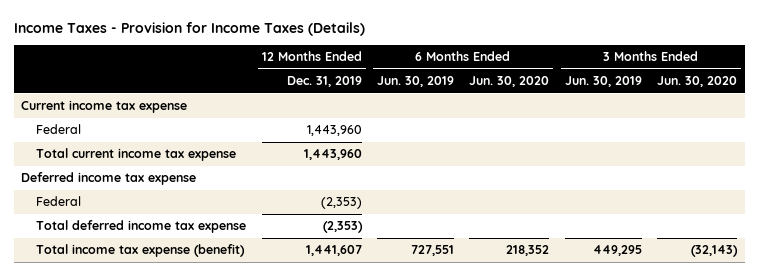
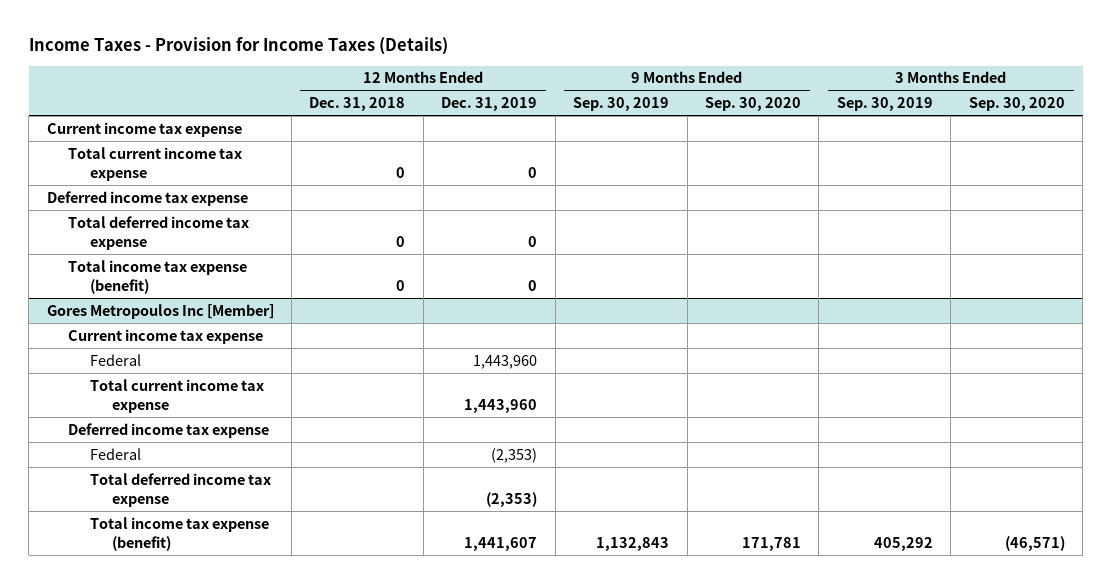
- | 12 Months Ended Dec. 31, 2019 | 6 Months Ended Jun. 30, 2019 | 6 Months Ended Jun. 30, 2020 | 3 Months Ended Jun. 30, 2019 | 3 Months Ended Jun. 30, 2020
+ | 12 Months Ended Dec. 31, 2018 | 12 Months Ended Dec. 31, 2019 | 9 Months Ended Sep. 30, 2019 | 9 Months Ended Sep. 30, 2020 | 3 Months Ended Sep. 30, 2019 | 3 Months Ended Sep. 30, 2020
+ Total current income tax expense | 0 | 0 | | | |
+ Deferred income tax expense
+ Total deferred income tax expense | 0 | 0 | | | |
+ Total income tax expense (benefit) | 0 | 0 | | | |
+ Gores Metropoulos Inc [Member]
+ Current income tax expense

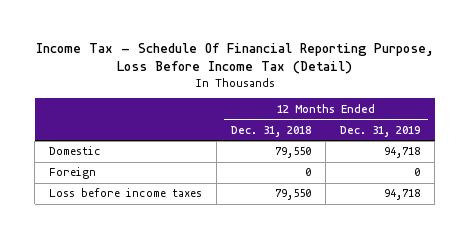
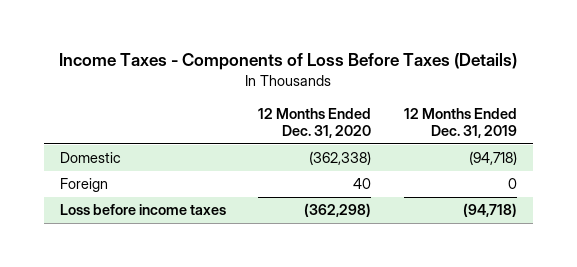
- Income Tax - Schedule Of Financial Reporting Purpose, Loss Before Income Tax (Detail)
+ Income Taxes - Components of Loss Before Taxes (Details)
- | 12 Months Ended Dec. 31, 2018 | 12 Months Ended Dec. 31, 2019
+ | 12 Months Ended Dec. 31, 2020 | 12 Months Ended Dec. 31, 2019
- Domestic | 79,550 | 94,718
+ Domestic | (362,338) | (94,718)
- Loss before income taxes | 79,550 | 94,718
+ Loss before income taxes | (362,298) | (94,718)

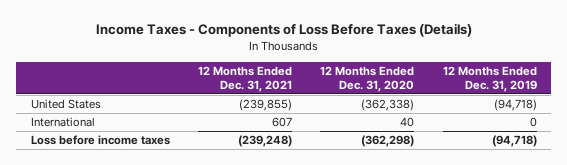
- | 12 Months Ended Dec. 31, 2020 | 12 Months Ended Dec. 31, 2019
+ | 12 Months Ended Dec. 31, 2021 | 12 Months Ended Dec. 31, 2020 | 12 Months Ended Dec. 31, 2019
- Domestic | (362,338) | (94,718)
- Foreign | 40 | 0
+ United States | (239,855) | (362,338) | (94,718)
+ International | 607 | 40 | 0

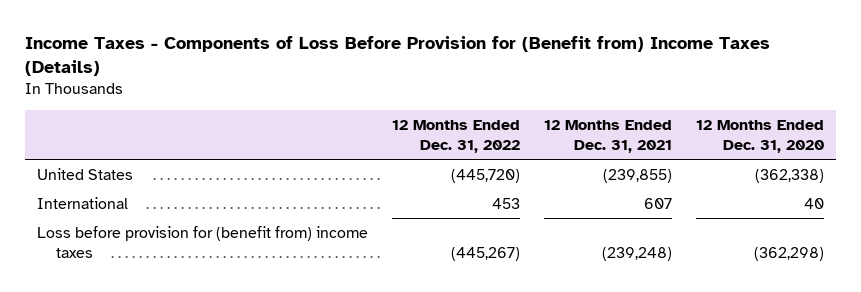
- Income Taxes - Components of Loss Before Taxes (Details)
+ Income Taxes - Components of Loss Before Provision for (Benefit from) Income Taxes (Details)
- | 12 Months Ended Dec. 31, 2021 | 12 Months Ended Dec. 31, 2020 | 12 Months Ended Dec. 31, 2019
+ | 12 Months Ended Dec. 31, 2022 | 12 Months Ended Dec. 31, 2021 | 12 Months Ended Dec. 31, 2020
- Loss before income taxes | (239,248) | (362,298) | (94,718)
+ Loss before provision for (benefit from) income taxes | (445,267) | (239,248) | (362,298)

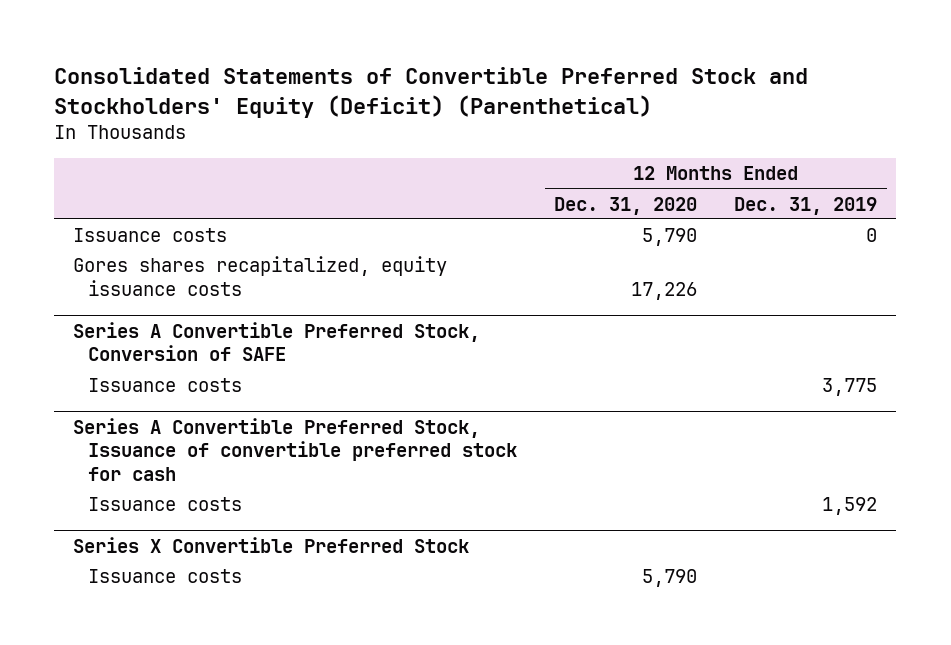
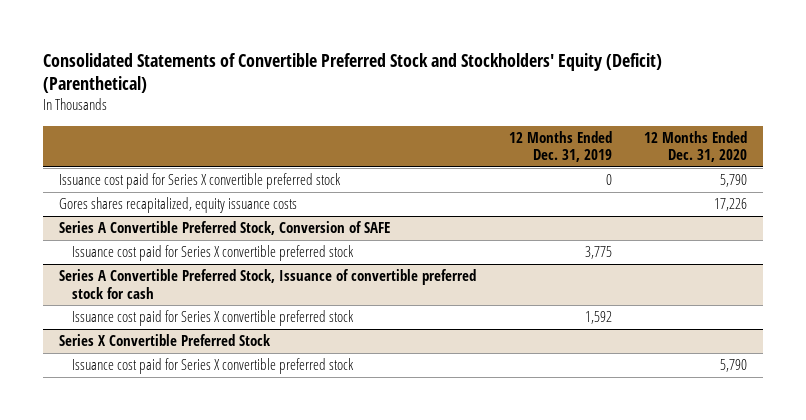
- | 12 Months Ended Dec. 31, 2020 | 12 Months Ended Dec. 31, 2019
+ | 12 Months Ended Dec. 31, 2019 | 12 Months Ended Dec. 31, 2020
- Issuance costs | 5,790 | 0
+ Issuance cost paid for Series X convertible preferred stock | 0 | 5,790
@ Series A Convertible Preferred Stock, Conversion of SAFE
- Issuance costs | | 3,775
+ Issuance cost paid for Series X convertible preferred stock | 3,775 |
@ Series A Convertible Preferred Stock, Issuance of convertible preferred stock for cash
- Issuance costs | | 1,592
+ Issuance cost paid for Series X convertible preferred stock | 1,592 |
@ Series X Convertible Preferred Stock
- Issuance costs | 5,790 |
+ Issuance cost paid for Series X convertible preferred stock | | 5,790

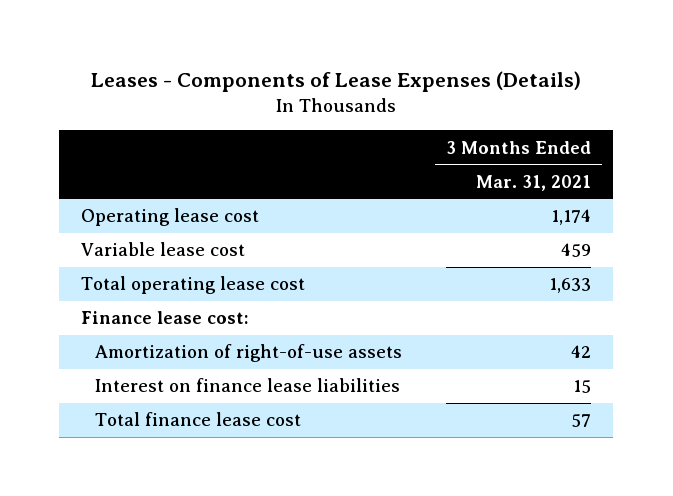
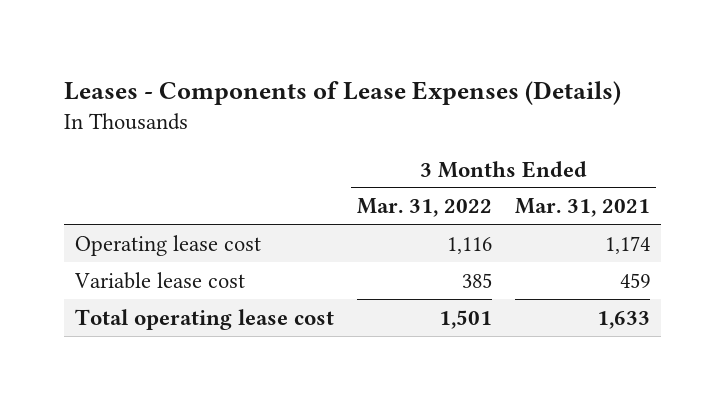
- | 3 Months Ended Mar. 31, 2021
+ | 3 Months Ended Mar. 31, 2022 | 3 Months Ended Mar. 31, 2021
- Finance lease cost:
- Amortization of right-of-use assets | 42
- Interest on finance lease liabilities | 15
- Total finance lease cost | 57

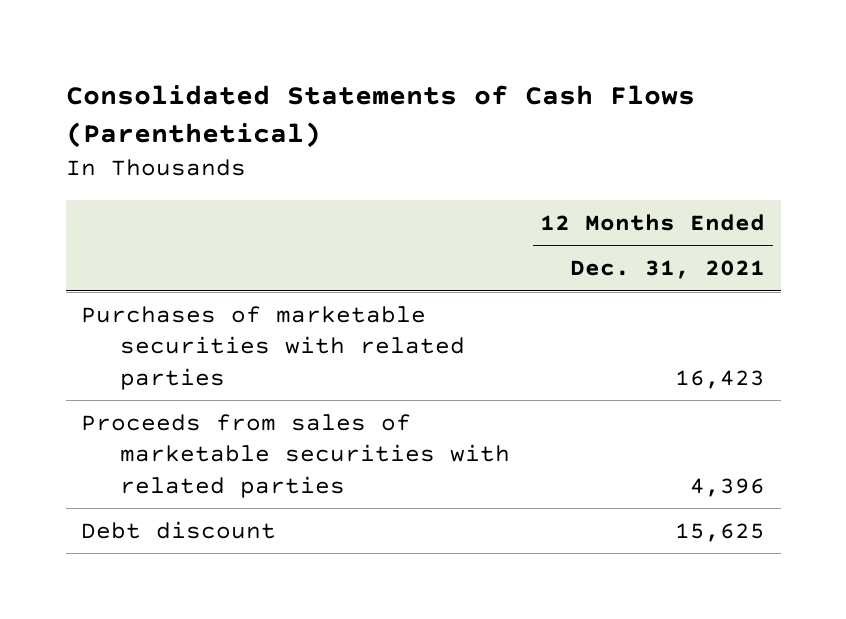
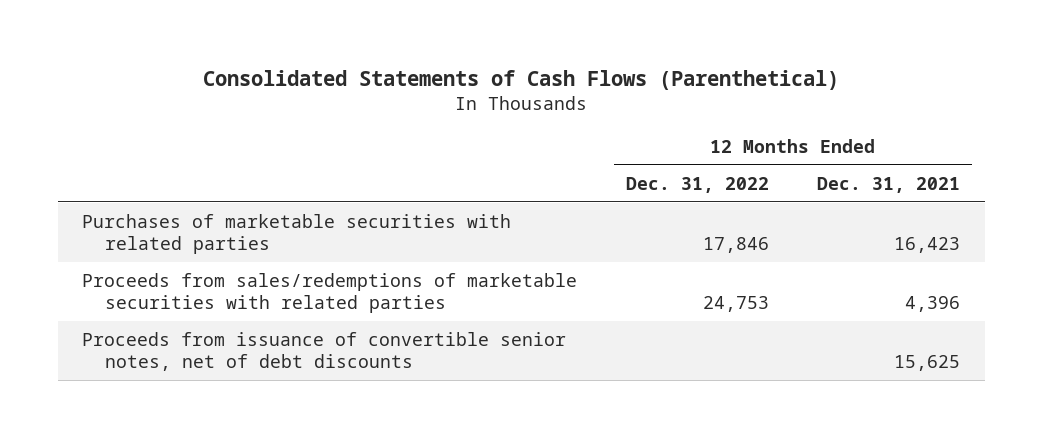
- | 12 Months Ended Dec. 31, 2021
+ | 12 Months Ended Dec. 31, 2022 | 12 Months Ended Dec. 31, 2021
- Proceeds from sales of marketable securities with related parties | 4,396
- Debt discount | 15,625
+ Proceeds from sales/redemptions of marketable securities with related parties | 24,753 | 4,396
+ Proceeds from issuance of convertible senior notes, net of debt discounts | | 15,625

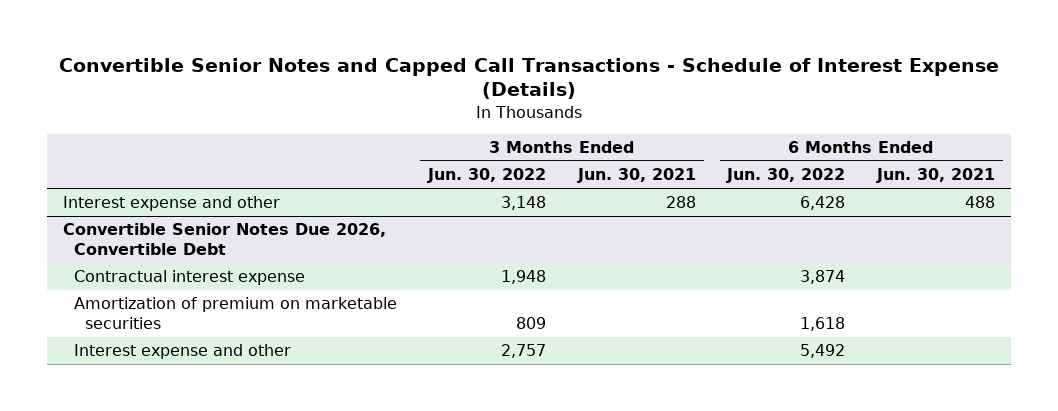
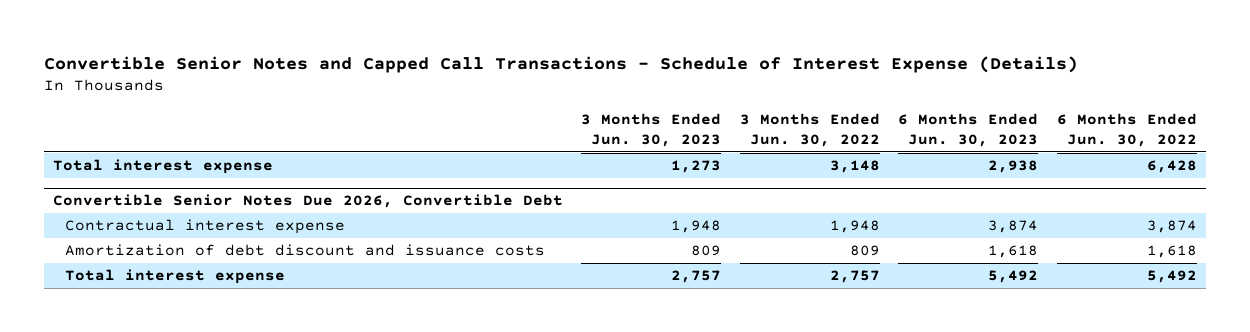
- | 3 Months Ended Jun. 30, 2022 | 3 Months Ended Jun. 30, 2021 | 6 Months Ended Jun. 30, 2022 | 6 Months Ended Jun. 30, 2021
+ | 3 Months Ended Jun. 30, 2023 | 3 Months Ended Jun. 30, 2022 | 6 Months Ended Jun. 30, 2023 | 6 Months Ended Jun. 30, 2022
- Interest expense and other | 3,148 | 288 | 6,428 | 488
+ Total interest expense | 1,273 | 3,148 | 2,938 | 6,428
@ Convertible Senior Notes Due 2026, Convertible Debt
- Amortization of premium on marketable securities | 809 | | 1,618 |
- Interest expense and other | 2,757 | | 5,492 |
+ Amortization of debt discount and issuance costs | 809 | 809 | 1,618 | 1,618
+ Total interest expense | 2,757 | 2,757 | 5,492 | 5,492

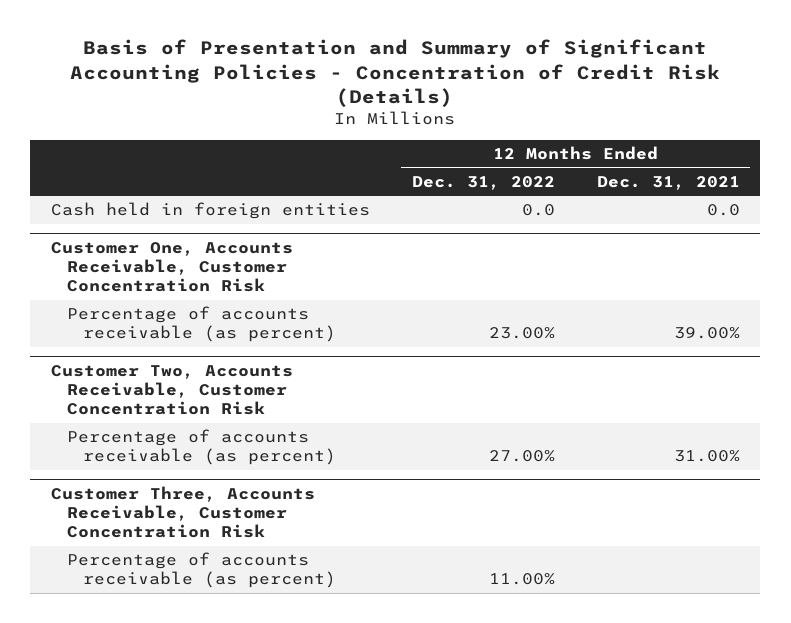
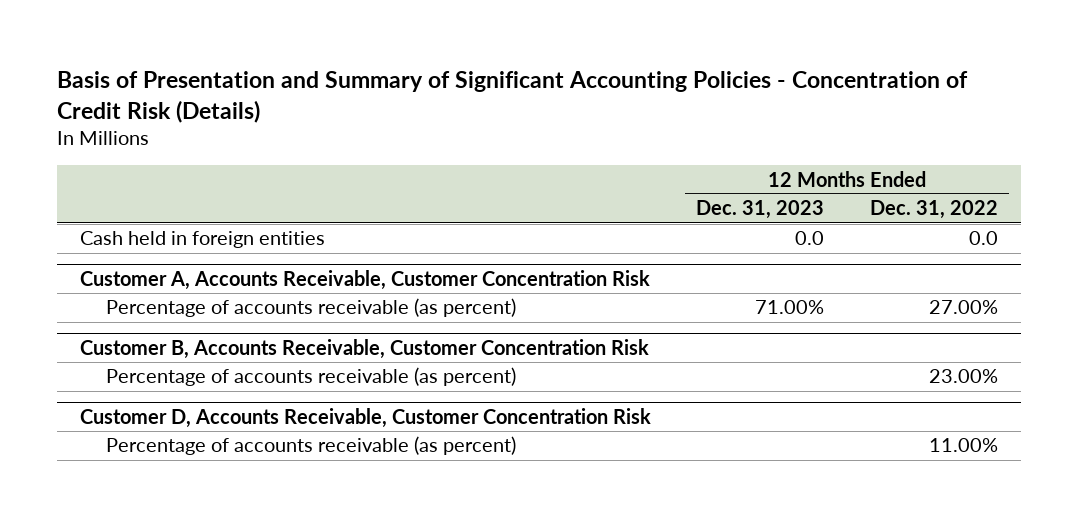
- | 12 Months Ended Dec. 31, 2022 | 12 Months Ended Dec. 31, 2021
+ | 12 Months Ended Dec. 31, 2023 | 12 Months Ended Dec. 31, 2022
- Customer One, Accounts Receivable, Customer Concentration Risk
- Percentage of accounts receivable (as percent) | 23.00% | 39.00%
- Customer Two, Accounts Receivable, Customer Concentration Risk
+ Customer A, Accounts Receivable, Customer Concentration Risk
- Customer Three, Accounts Receivable, Customer Concentration Risk
+ Customer B, Accounts Receivable, Customer Concentration Risk
+ Percentage of accounts receivable (as percent) | | 23.00%
+ Customer D, Accounts Receivable, Customer Concentration Risk

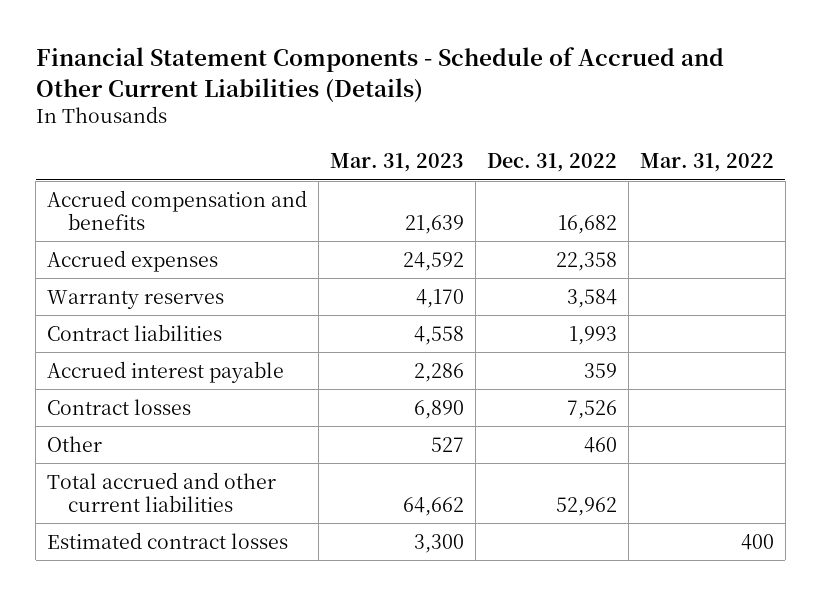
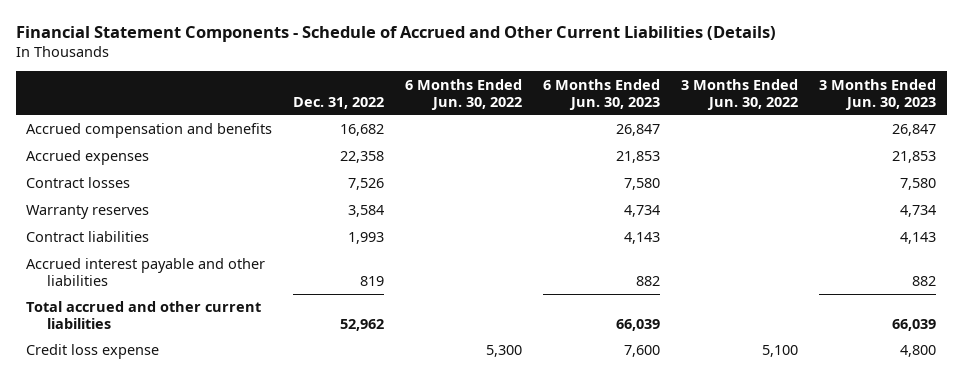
- | Mar. 31, 2023 | Dec. 31, 2022 | Mar. 31, 2022
+ | Dec. 31, 2022 | 6 Months Ended Jun. 30, 2022 | 6 Months Ended Jun. 30, 2023 | 3 Months Ended Jun. 30, 2022 | 3 Months Ended Jun. 30, 2023
moved up: Contract losses | 7,526 | | 7,580 | | 7,580
- Accrued interest payable | 2,286 | 359 |
- Other | 527 | 460 |
+ Accrued interest payable and other liabilities | 819 | | 882 | | 882
- Estimated contract losses | 3,300 | | 400
+ Credit loss expense | | 5,300 | 7,600 | 5,100 | 4,800

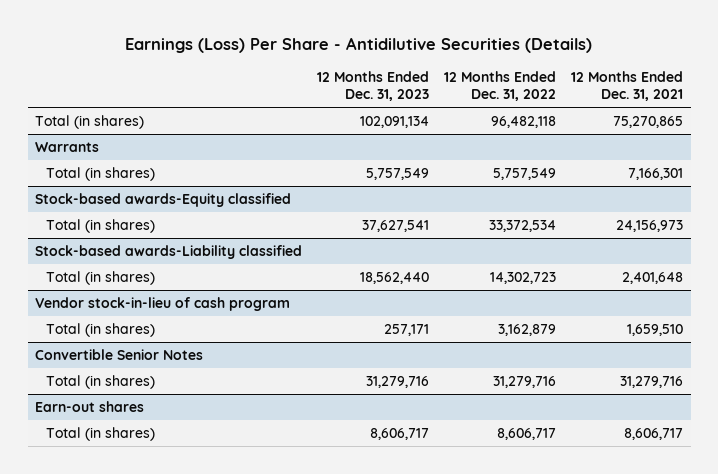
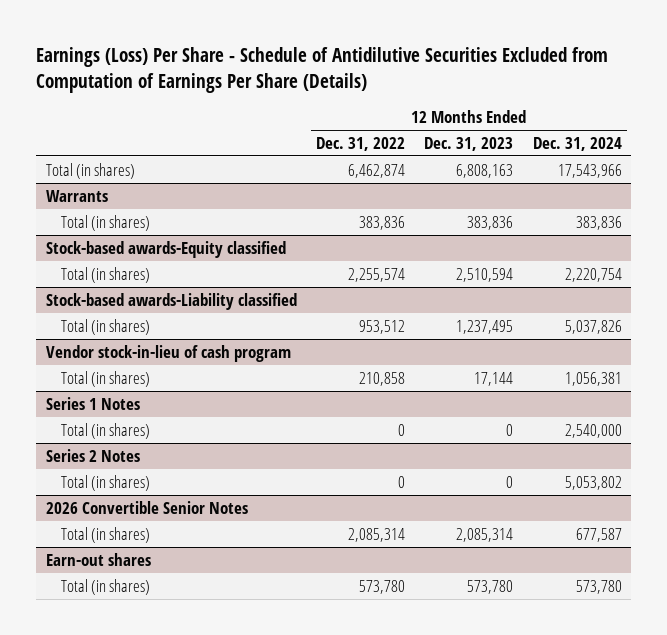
- Earnings (Loss) Per Share - Antidilutive Securities (Details)
+ Earnings (Loss) Per Share - Schedule of Antidilutive Securities Excluded from Computation of Earnings Per Share (Details)
- | 12 Months Ended Dec. 31, 2023 | 12 Months Ended Dec. 31, 2022 | 12 Months Ended Dec. 31, 2021
+ | 12 Months Ended Dec. 31, 2022 | 12 Months Ended Dec. 31, 2023 | 12 Months Ended Dec. 31, 2024
- Total (in shares) | 102,091,134 | 96,482,118 | 75,270,865
+ Total (in shares) | 6,462,874 | 6,808,163 | 17,543,966
@ Warrants
- Total (in shares) | 5,757,549 | 5,757,549 | 7,166,301
+ Total (in shares) | 383,836 | 383,836 | 383,836
@ Stock-based awards-Equity classified
- Total (in shares) | 37,627,541 | 33,372,534 | 24,156,973
+ Total (in shares) | 2,255,574 | 2,510,594 | 2,220,754
@ Stock-based awards-Liability classified
- Total (in shares) | 18,562,440 | 14,302,723 | 2,401,648
+ Total (in shares) | 953,512 | 1,237,495 | 5,037,826
@ Vendor stock-in-lieu of cash program
- Total (in shares) | 257,171 | 3,162,879 | 1,659,510
- Convertible Senior Notes
- Total (in shares) | 31,279,716 | 31,279,716 | 31,279,716
@ Vendor stock-in-lieu of cash program
+ Total (in shares) | 210,858 | 17,144 | 1,056,381
+ Series 1 Notes
+ Total (in shares) | 0 | 0 | 2,540,000
+ Series 2 Notes
+ Total (in shares) | 0 | 0 | 5,053,802
+ 2026 Convertible Senior Notes
+ Total (in shares) | 2,085,314 | 2,085,314 | 677,587
@ Earn-out shares
- Total (in shares) | 8,606,717 | 8,606,717 | 8,606,717
+ Total (in shares) | 573,780 | 573,780 | 573,780

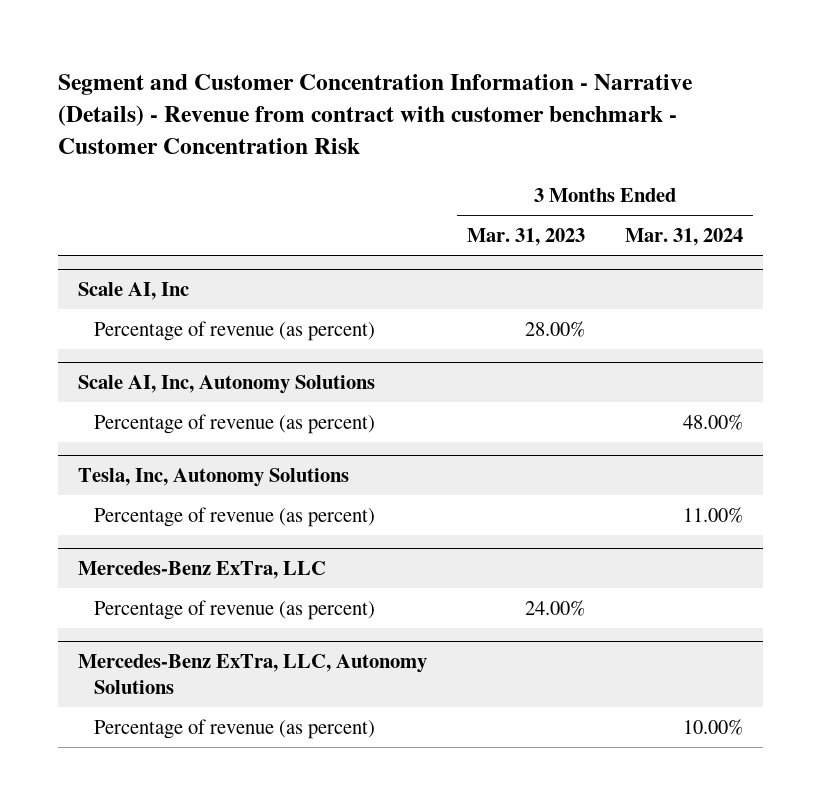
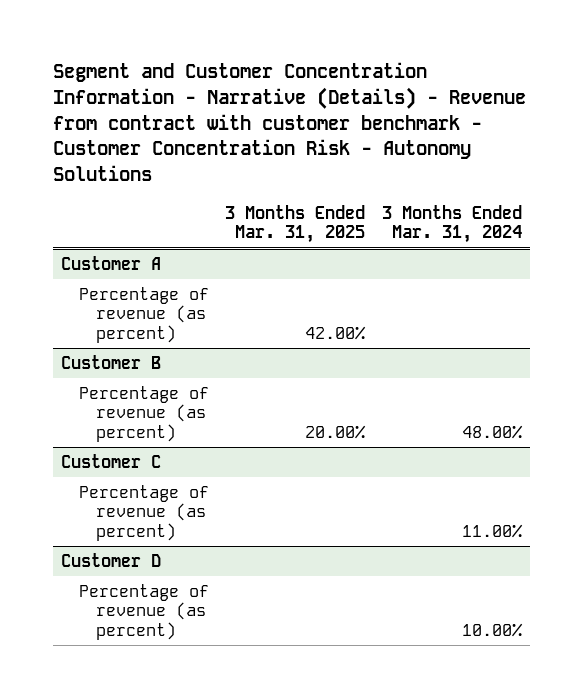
- Segment and Customer Concentration Information - Narrative (Details) - Revenue from contract with customer benchmark - Customer Concentration Risk
+ Segment and Customer Concentration Information - Narrative (Details) - Revenue from contract with customer benchmark - Customer Concentration Risk - Autonomy Solutions
- | 3 Months Ended Mar. 31, 2023 | 3 Months Ended Mar. 31, 2024
+ | 3 Months Ended Mar. 31, 2025 | 3 Months Ended Mar. 31, 2024
- Scale AI, Inc
+ Customer A
- Scale AI, Inc, Autonomy Solutions
+ Customer B
- Tesla, Inc, Autonomy Solutions
+ Customer C
- Mercedes-Benz ExTra, LLC
- Percentage of revenue (as percent) | 24.00% |
- Mercedes-Benz ExTra, LLC, Autonomy Solutions
+ Customer D

